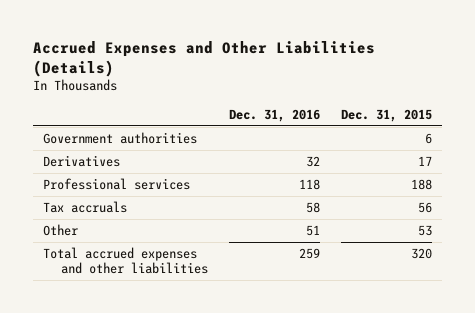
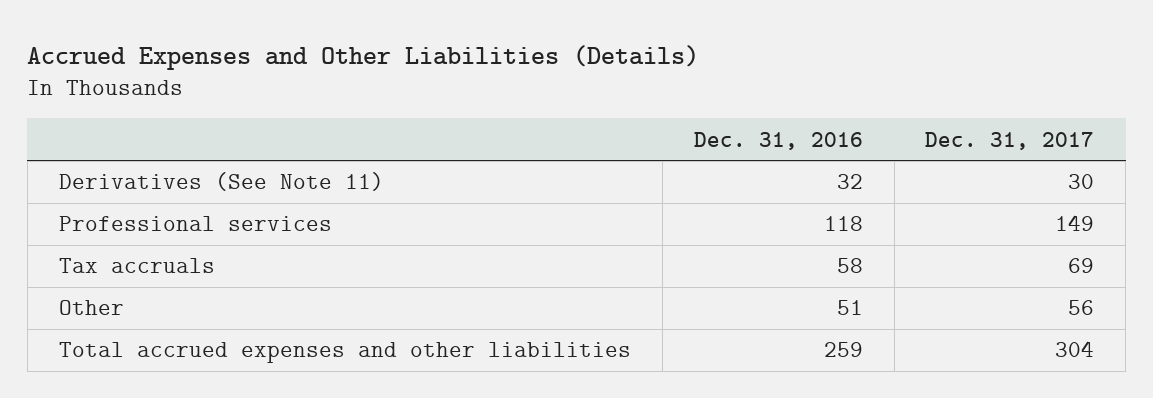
- | Dec. 31, 2016 | Dec. 31, 2015
+ | Dec. 31, 2016 | Dec. 31, 2017
- Government authorities | | 6
- Derivatives | 32 | 17
+ Derivatives (See Note 11) | 32 | 30

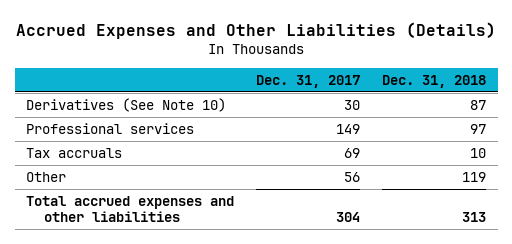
- | Dec. 31, 2016 | Dec. 31, 2017
+ | Dec. 31, 2017 | Dec. 31, 2018
- Derivatives (See Note 11) | 32 | 30
+ Derivatives (See Note 10) | 30 | 87

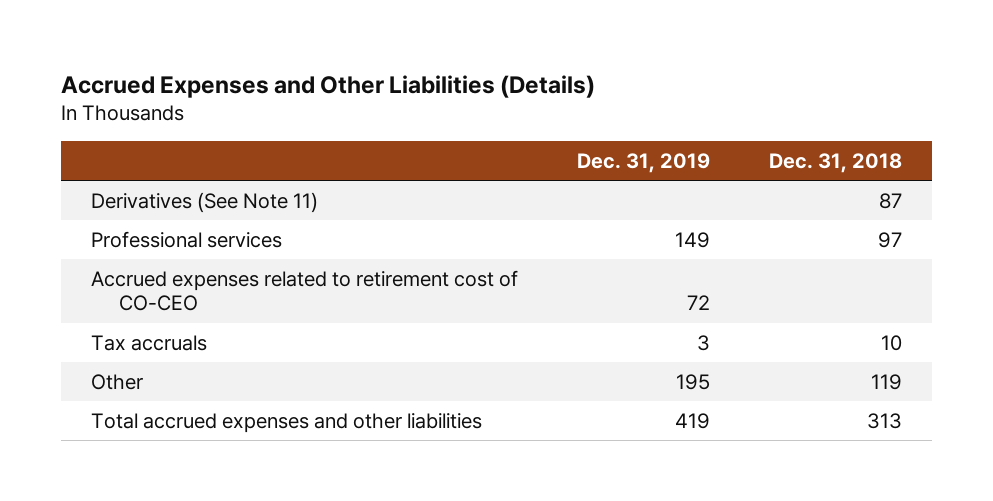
- | Dec. 31, 2017 | Dec. 31, 2018
+ | Dec. 31, 2019 | Dec. 31, 2018
- Derivatives (See Note 10) | 30 | 87
+ Derivatives (See Note 11) | | 87
+ Accrued expenses related to retirement cost of CO-CEO | 72 |

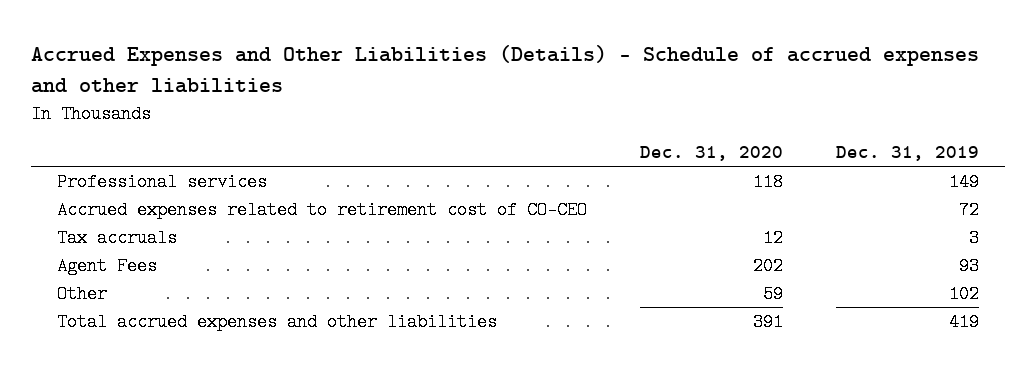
- Accrued Expenses and Other Liabilities (Details)
+ Accrued Expenses and Other Liabilities (Details) - Schedule of accrued expenses and other liabilities
- | Dec. 31, 2019 | Dec. 31, 2018
+ | Dec. 31, 2020 | Dec. 31, 2019
- Derivatives (See Note 11) | | 87
- Other | 195 | 119
+ Agent Fees | 202 | 93
+ Other | 59 | 102

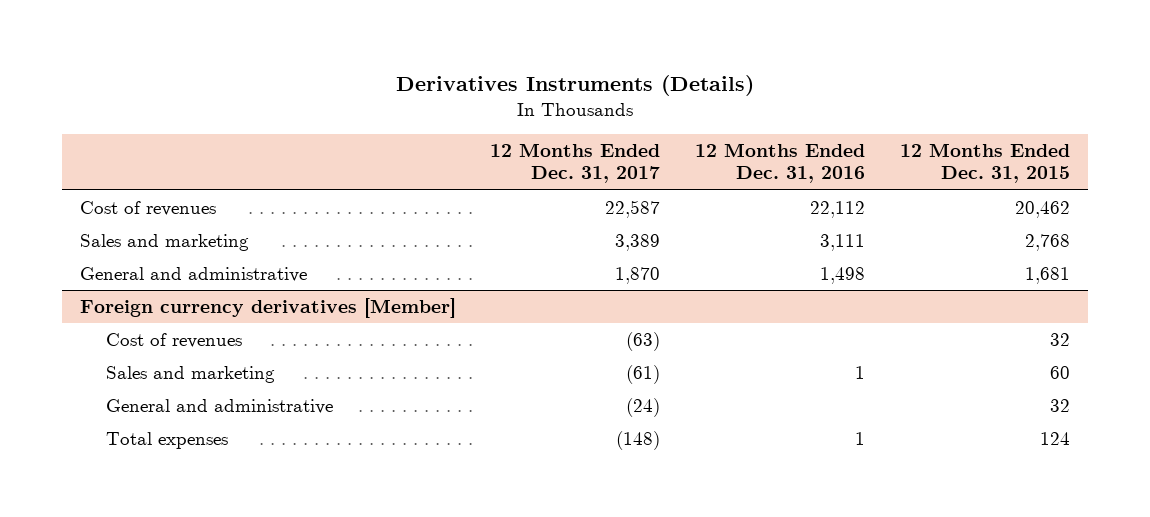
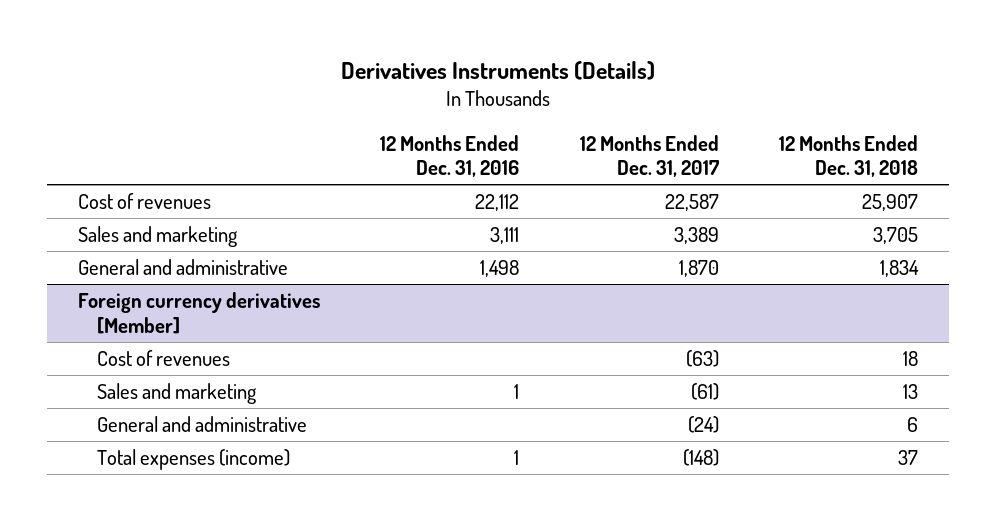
- | 12 Months Ended Dec. 31, 2017 | 12 Months Ended Dec. 31, 2016 | 12 Months Ended Dec. 31, 2015
+ | 12 Months Ended Dec. 31, 2016 | 12 Months Ended Dec. 31, 2017 | 12 Months Ended Dec. 31, 2018
@ Foreign currency derivatives [Member]
- Total expenses | (148) | 1 | 124
+ Total expenses (income) | 1 | (148) | 37

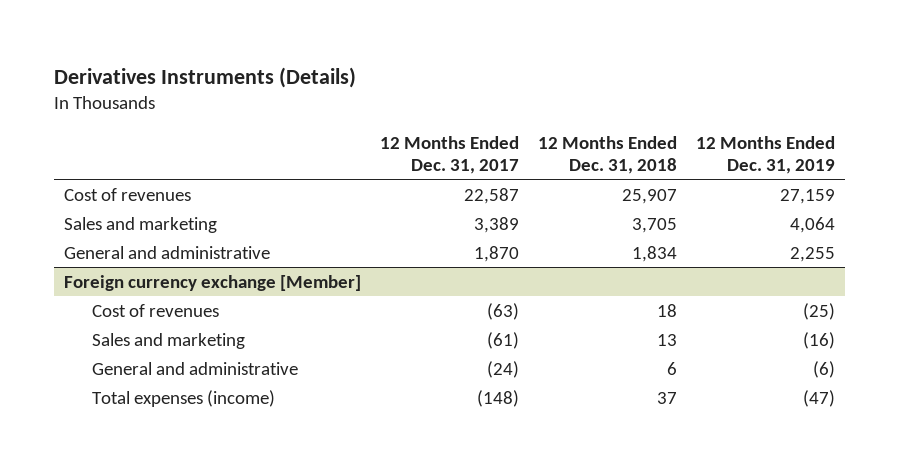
- | 12 Months Ended Dec. 31, 2016 | 12 Months Ended Dec. 31, 2017 | 12 Months Ended Dec. 31, 2018
+ | 12 Months Ended Dec. 31, 2017 | 12 Months Ended Dec. 31, 2018 | 12 Months Ended Dec. 31, 2019
- Foreign currency derivatives [Member]
+ Foreign currency exchange [Member]

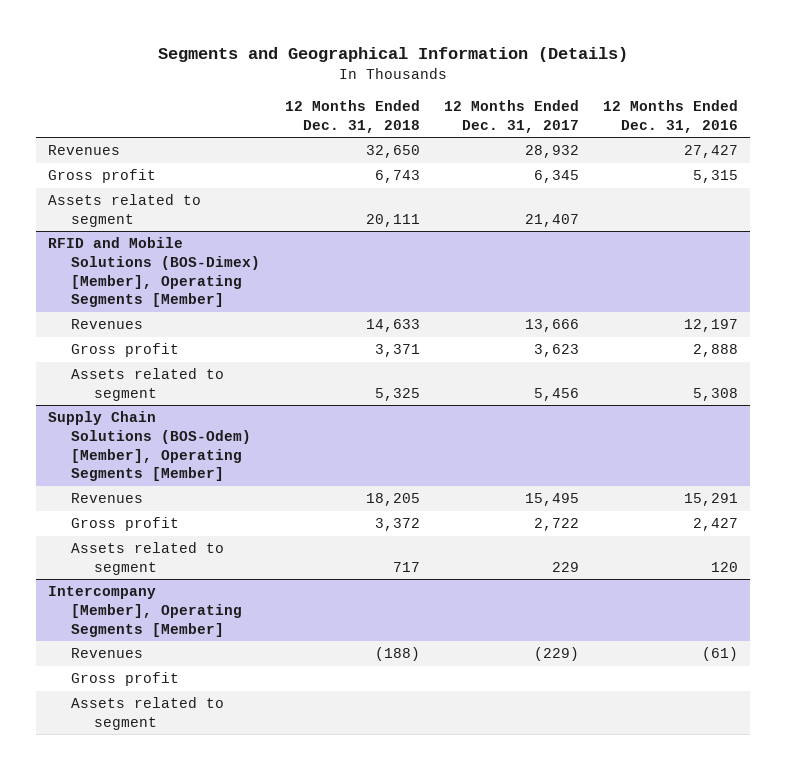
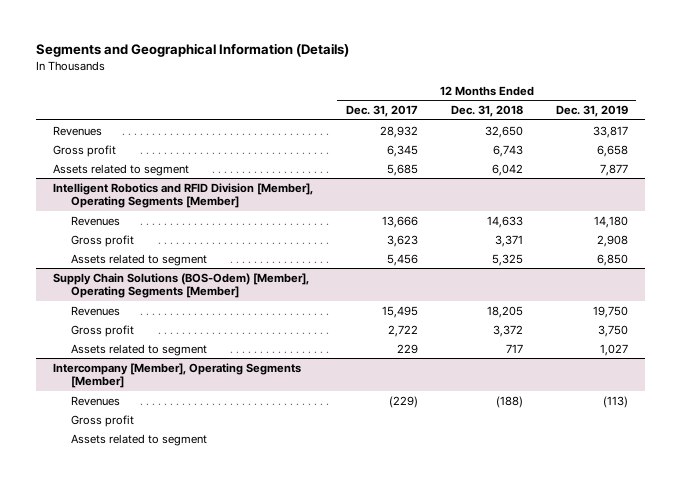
- | 12 Months Ended Dec. 31, 2018 | 12 Months Ended Dec. 31, 2017 | 12 Months Ended Dec. 31, 2016
+ | 12 Months Ended Dec. 31, 2017 | 12 Months Ended Dec. 31, 2018 | 12 Months Ended Dec. 31, 2019
- Assets related to segment | 20,111 | 21,407 |
- RFID and Mobile Solutions (BOS-Dimex) [Member], Operating Segments [Member]
+ Assets related to segment | 5,685 | 6,042 | 7,877
+ Intelligent Robotics and RFID Division [Member], Operating Segments [Member]

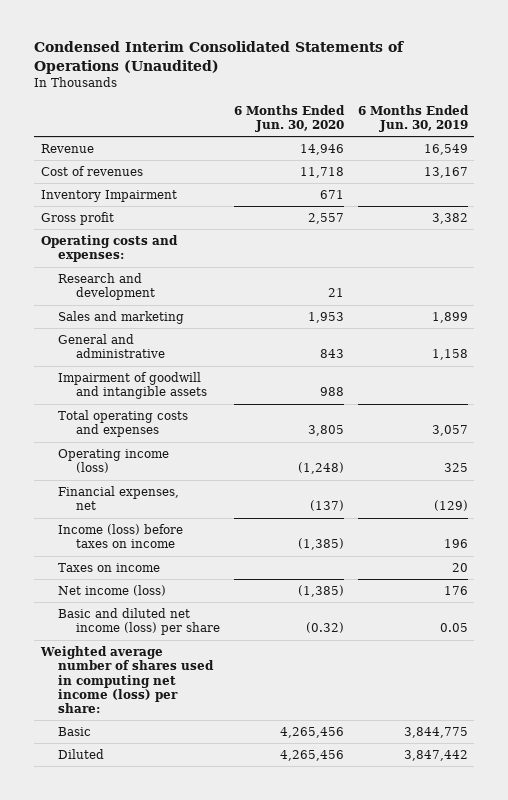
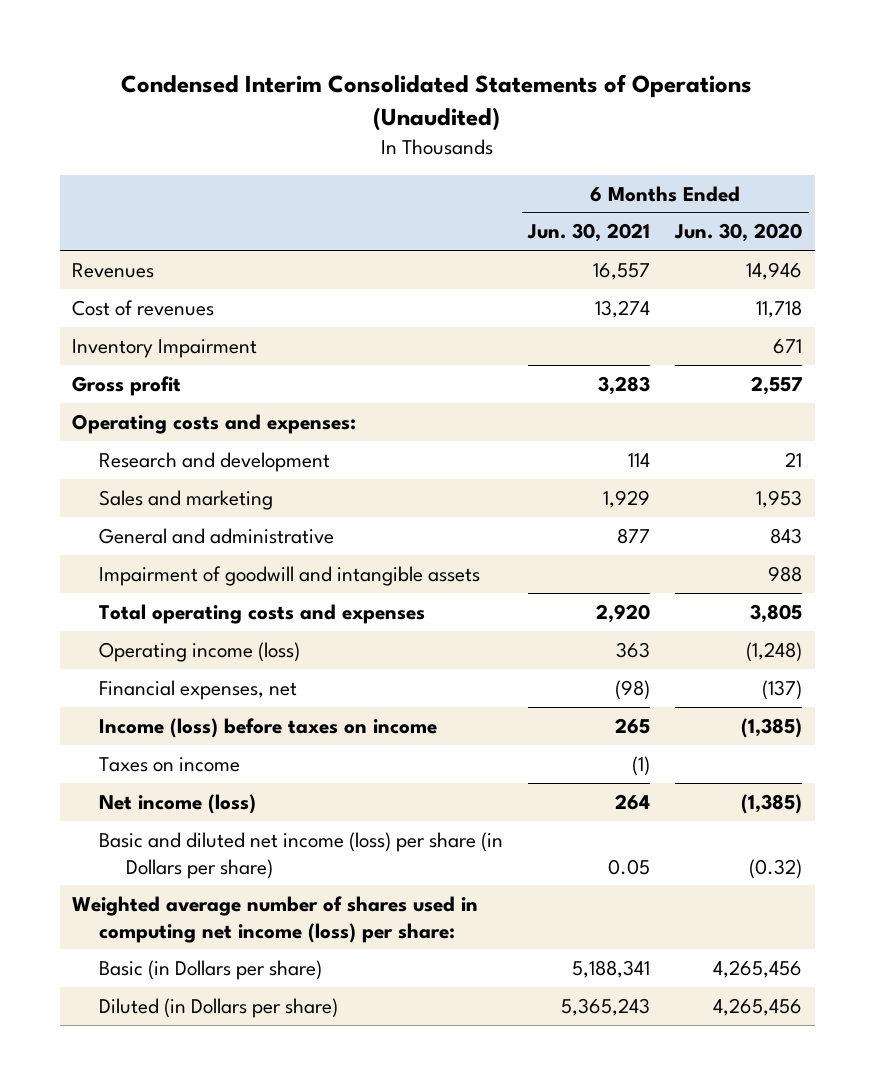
- | 6 Months Ended Jun. 30, 2020 | 6 Months Ended Jun. 30, 2019
+ | 6 Months Ended Jun. 30, 2021 | 6 Months Ended Jun. 30, 2020
- Revenue | 14,946 | 16,549
+ Revenues | 16,557 | 14,946
- Basic and diluted net income (loss) per share | (0.32) | 0.05
+ Basic and diluted net income (loss) per share (in Dollars per share) | 0.05 | (0.32)
- Basic | 4,265,456 | 3,844,775
- Diluted | 4,265,456 | 3,847,442
+ Basic (in Dollars per share) | 5,188,341 | 4,265,456
+ Diluted (in Dollars per share) | 5,365,243 | 4,265,456

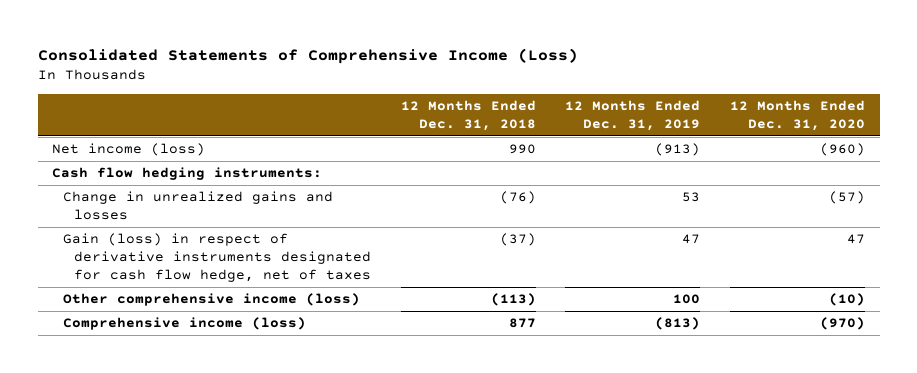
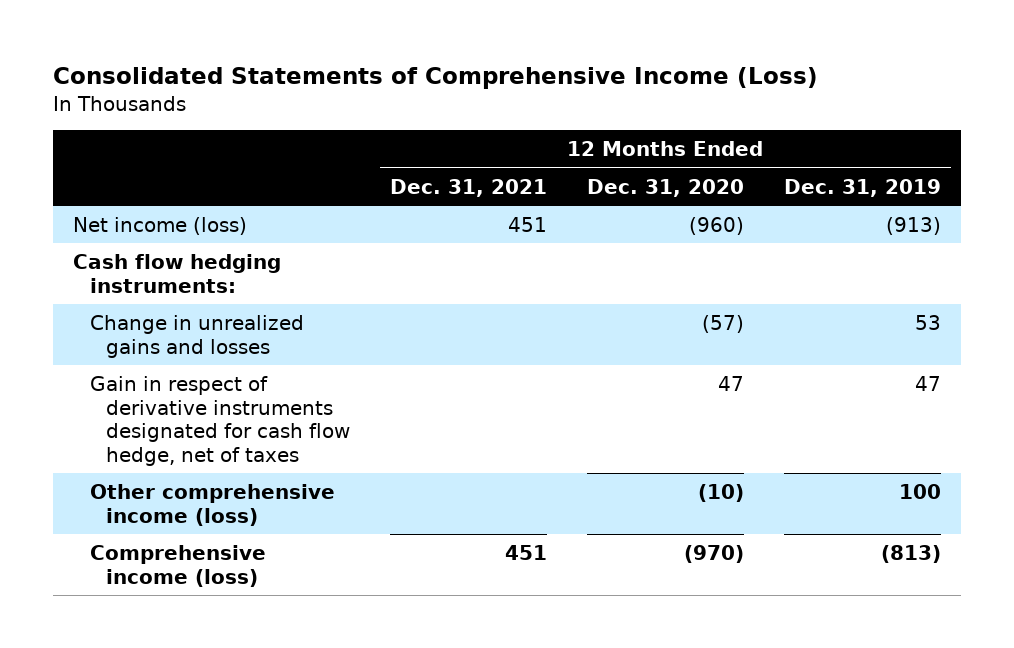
- | 12 Months Ended Dec. 31, 2018 | 12 Months Ended Dec. 31, 2019 | 12 Months Ended Dec. 31, 2020
+ | 12 Months Ended Dec. 31, 2021 | 12 Months Ended Dec. 31, 2020 | 12 Months Ended Dec. 31, 2019
- Gain (loss) in respect of derivative instruments designated for cash flow hedge, net of taxes | (37) | 47 | 47
+ Gain in respect of derivative instruments designated for cash flow hedge, net of taxes | | 47 | 47

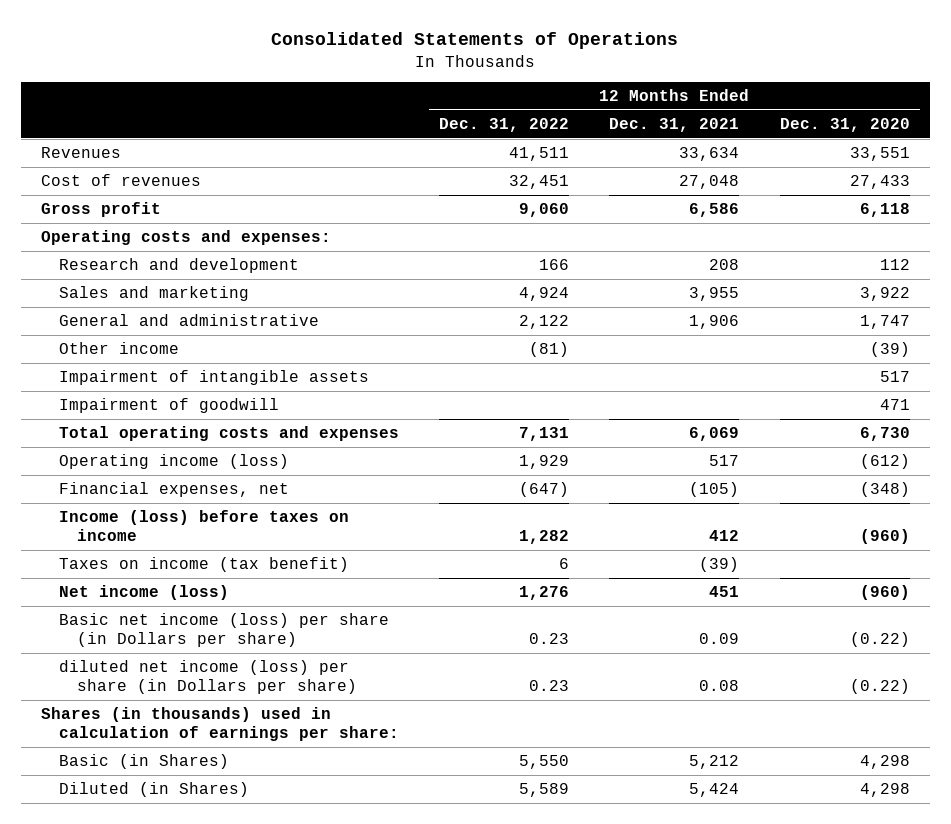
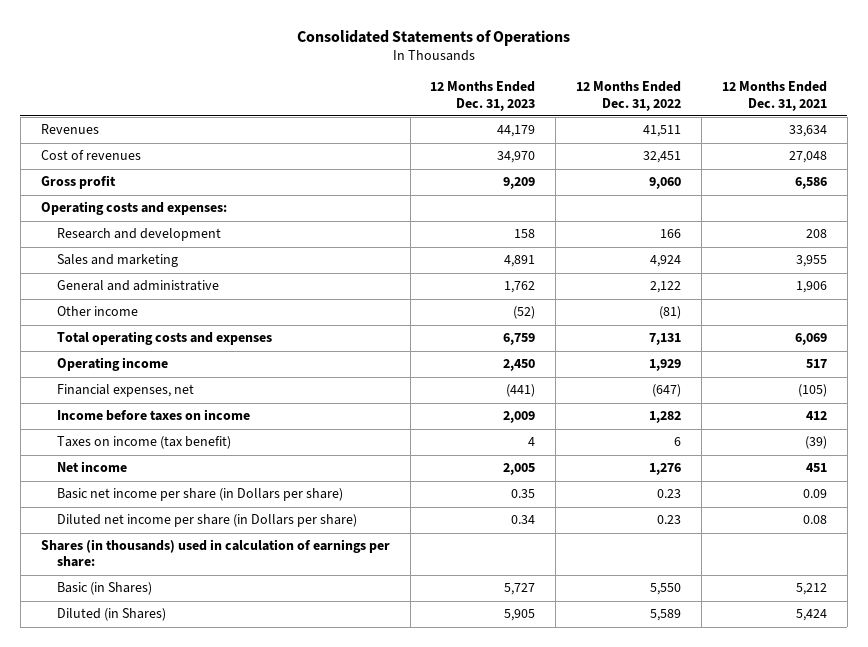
- | 12 Months Ended Dec. 31, 2022 | 12 Months Ended Dec. 31, 2021 | 12 Months Ended Dec. 31, 2020
+ | 12 Months Ended Dec. 31, 2023 | 12 Months Ended Dec. 31, 2022 | 12 Months Ended Dec. 31, 2021
- Impairment of intangible assets | | | 517
- Impairment of goodwill | | | 471
- Operating income (loss) | 1,929 | 517 | (612)
+ Operating income | 2,450 | 1,929 | 517
- Income (loss) before taxes on income | 1,282 | 412 | (960)
+ Income before taxes on income | 2,009 | 1,282 | 412
- Net income (loss) | 1,276 | 451 | (960)
- Basic net income (loss) per share (in Dollars per share) | 0.23 | 0.09 | (0.22)
- diluted net income (loss) per share (in Dollars per share) | 0.23 | 0.08 | (0.22)
+ Net income | 2,005 | 1,276 | 451
+ Basic net income per share (in Dollars per share) | 0.35 | 0.23 | 0.09
+ Diluted net income per share (in Dollars per share) | 0.34 | 0.23 | 0.08

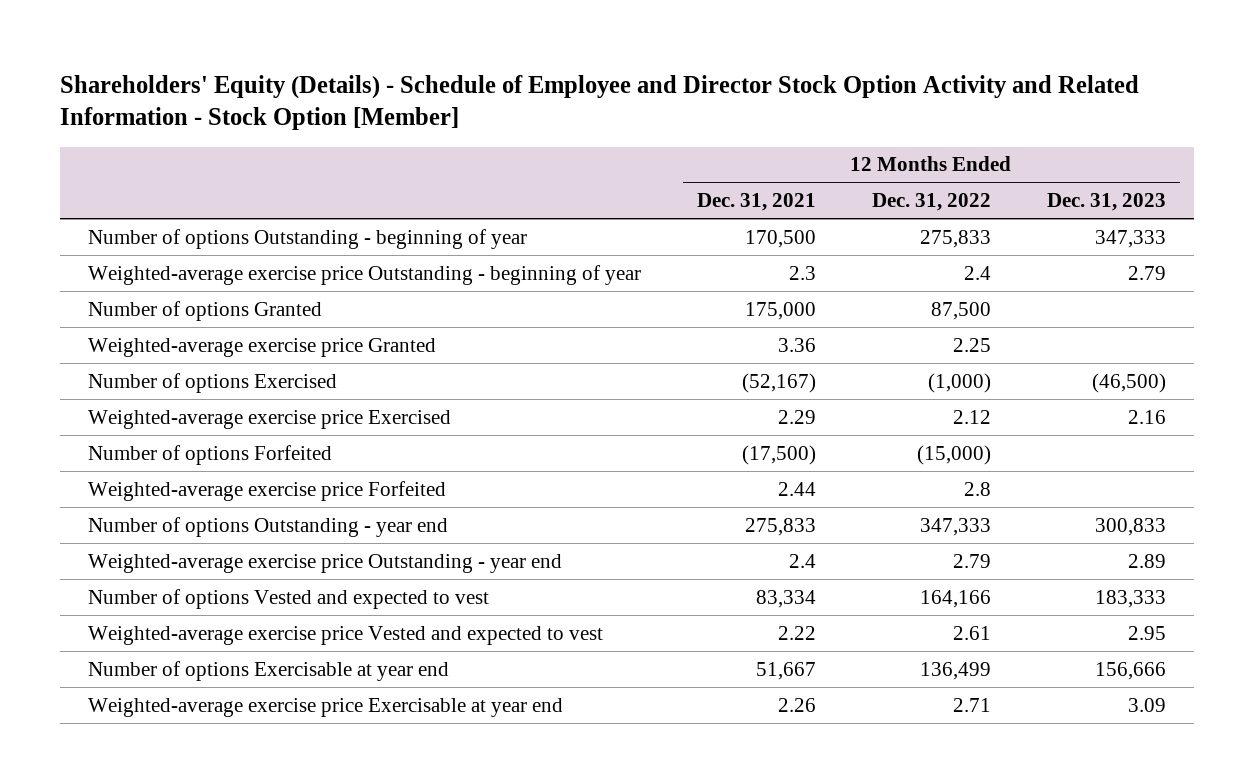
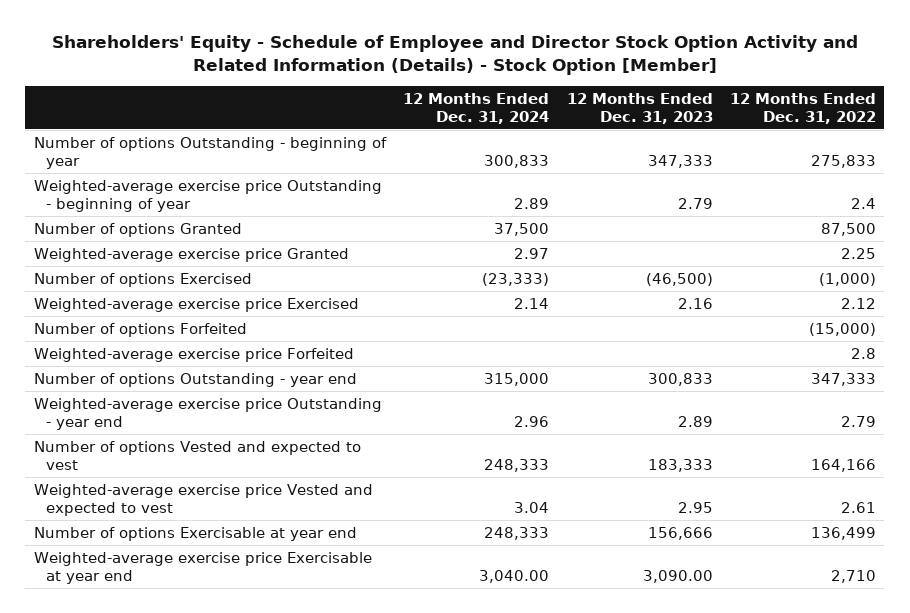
- Shareholders' Equity (Details) - Schedule of Employee and Director Stock Option Activity and Related Information - Stock Option [Member]
+ Shareholders' Equity - Schedule of Employee and Director Stock Option Activity and Related Information (Details) - Stock Option [Member]
- | 12 Months Ended Dec. 31, 2021 | 12 Months Ended Dec. 31, 2022 | 12 Months Ended Dec. 31, 2023
+ | 12 Months Ended Dec. 31, 2024 | 12 Months Ended Dec. 31, 2023 | 12 Months Ended Dec. 31, 2022
- Weighted-average exercise price Exercisable at year end | 2.26 | 2.71 | 3.09
+ Weighted-average exercise price Exercisable at year end | 3,040.00 | 3,090.00 | 2,710

